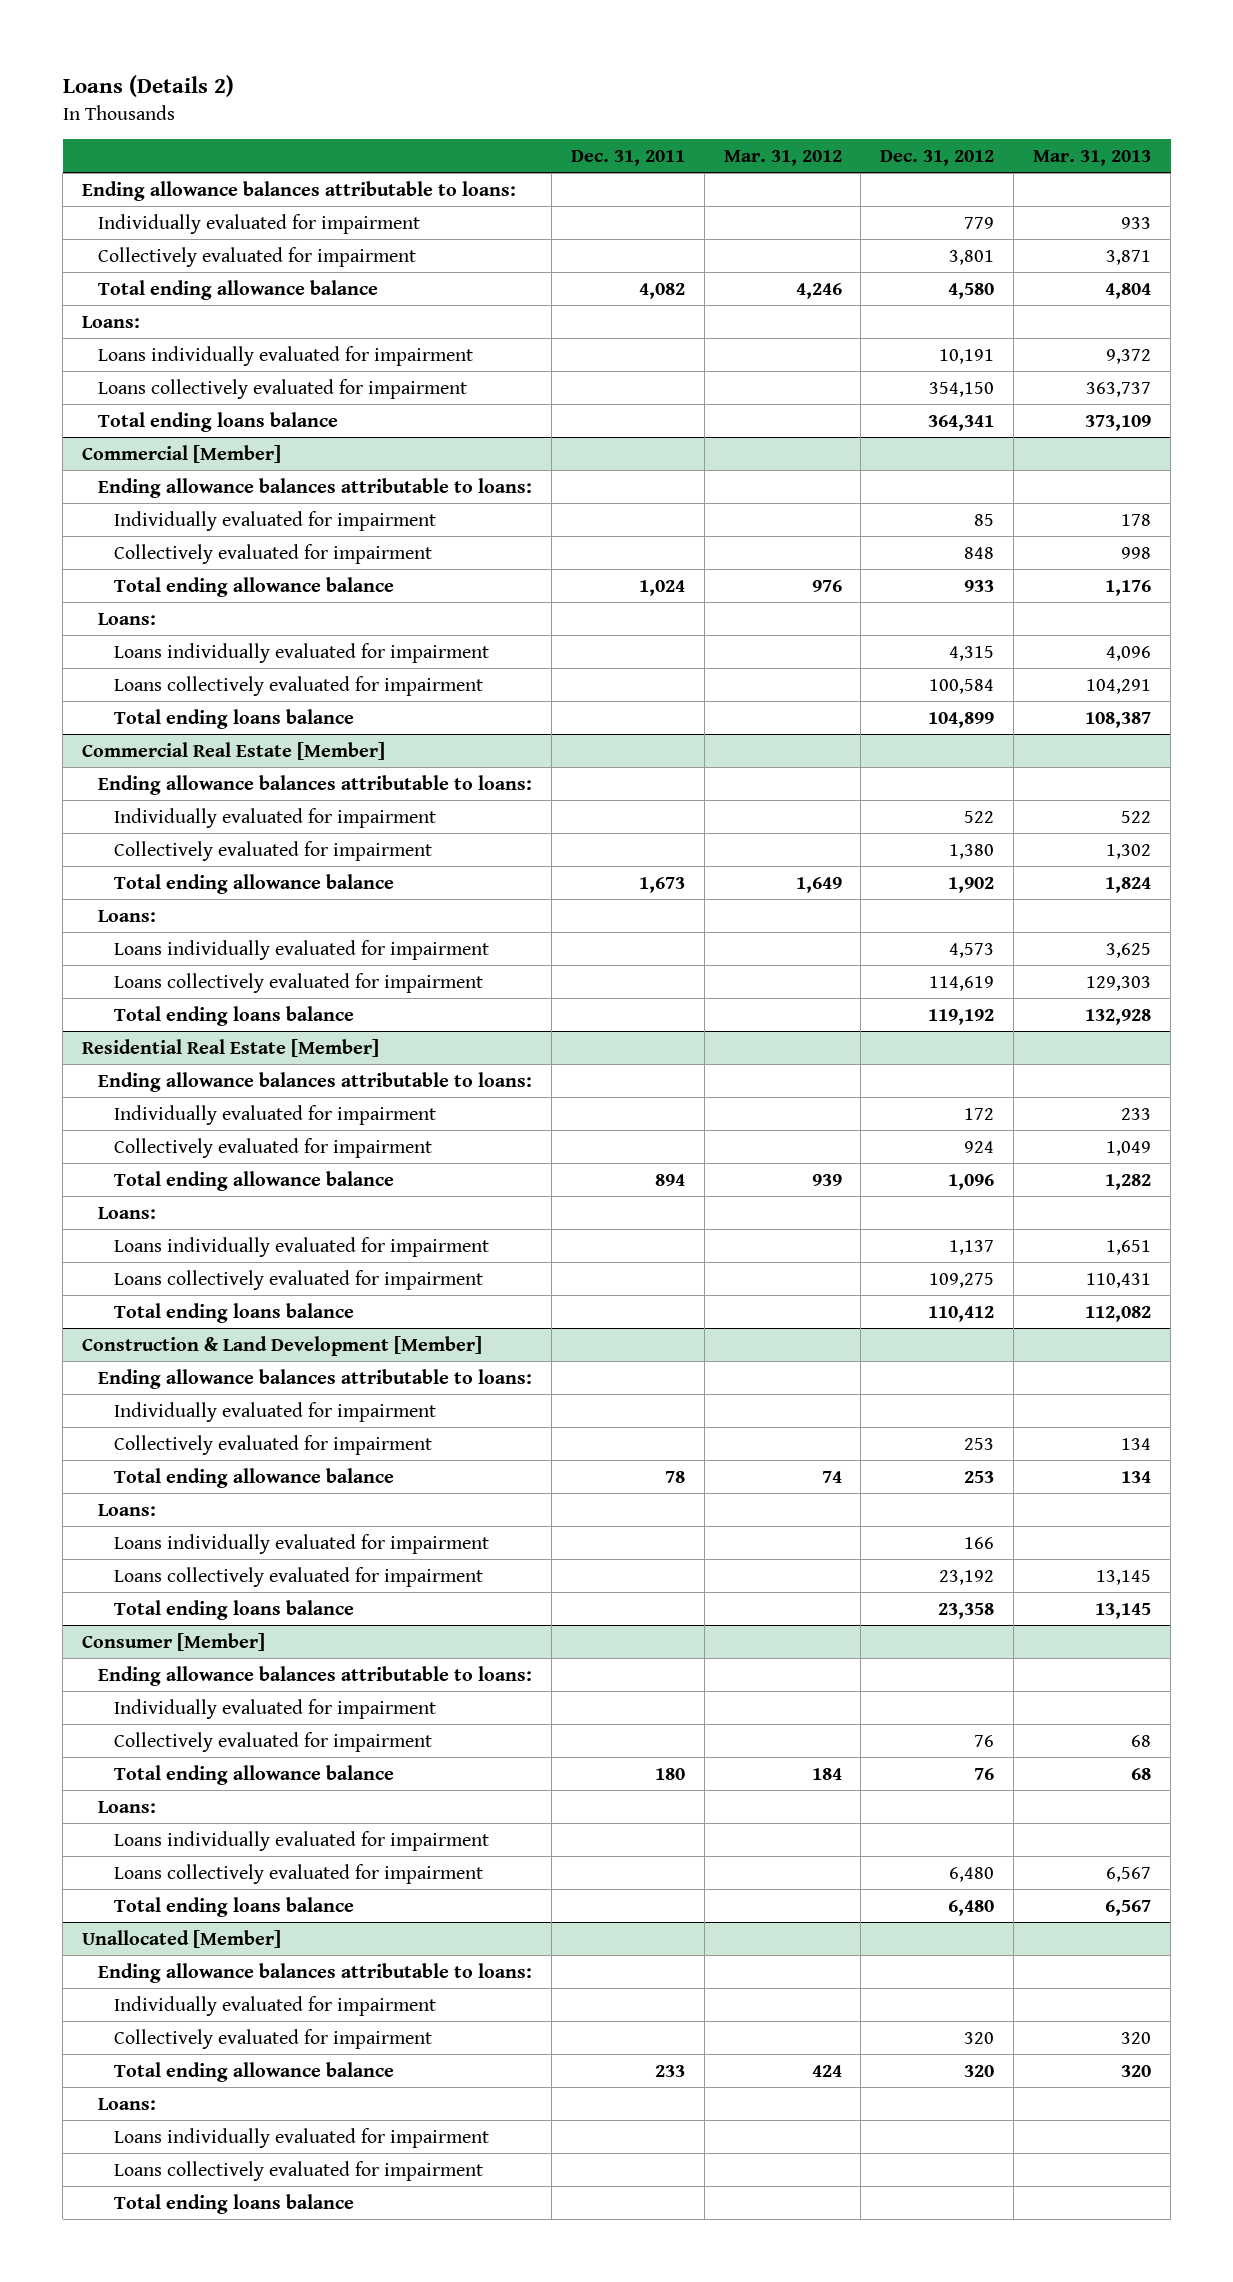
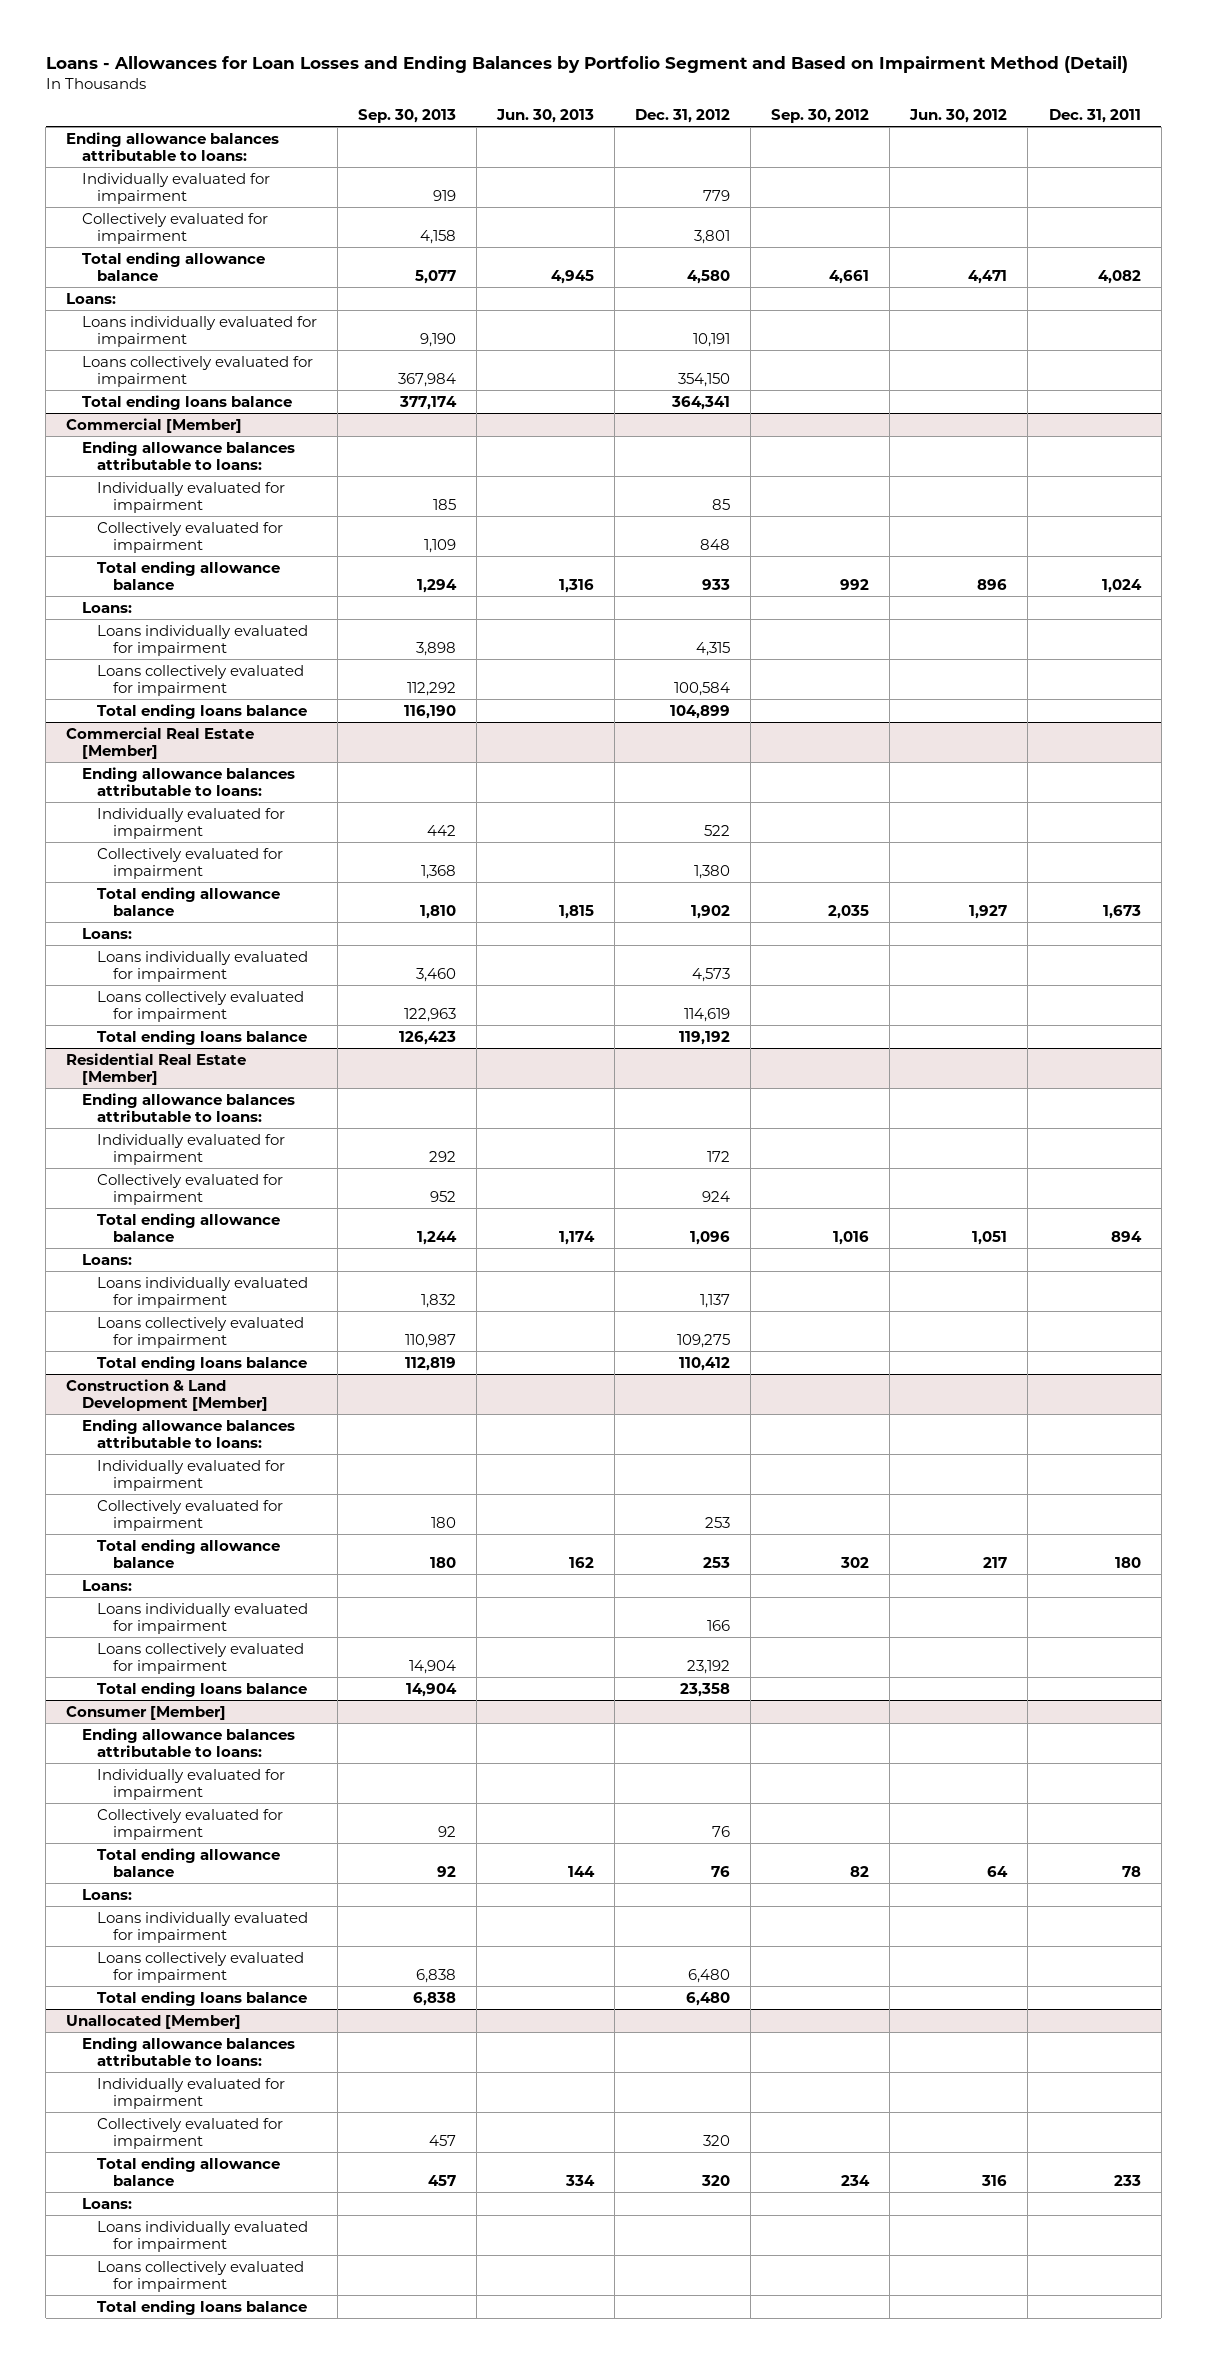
- Loans (Details 2)
+ Loans - Allowances for Loan Losses and Ending Balances by Portfolio Segment and Based on Impairment Method (Detail)
- | Dec. 31, 2011 | Mar. 31, 2012 | Dec. 31, 2012 | Mar. 31, 2013
+ | Sep. 30, 2013 | Jun. 30, 2013 | Dec. 31, 2012 | Sep. 30, 2012 | Jun. 30, 2012 | Dec. 31, 2011
@ Construction & Land Development [Member]
- Total ending allowance balance | 78 | 74 | 253 | 134
+ Total ending allowance balance | 180 | 162 | 253 | 302 | 217 | 180
@ Consumer [Member]
- Total ending allowance balance | 180 | 184 | 76 | 68
+ Total ending allowance balance | 92 | 144 | 76 | 82 | 64 | 78

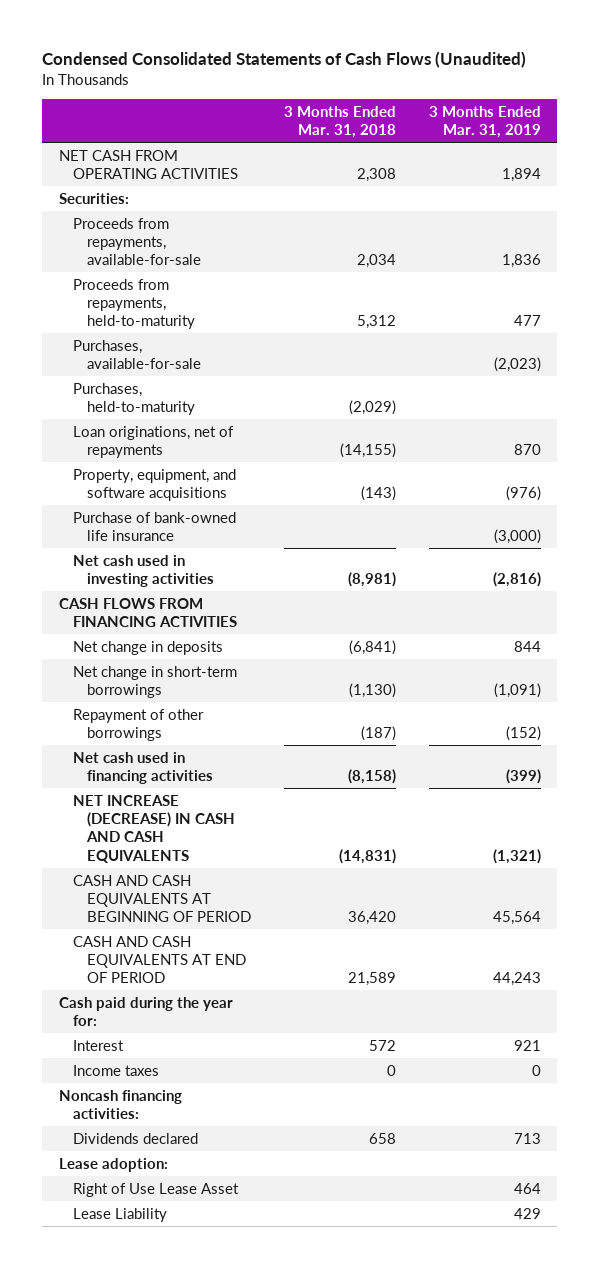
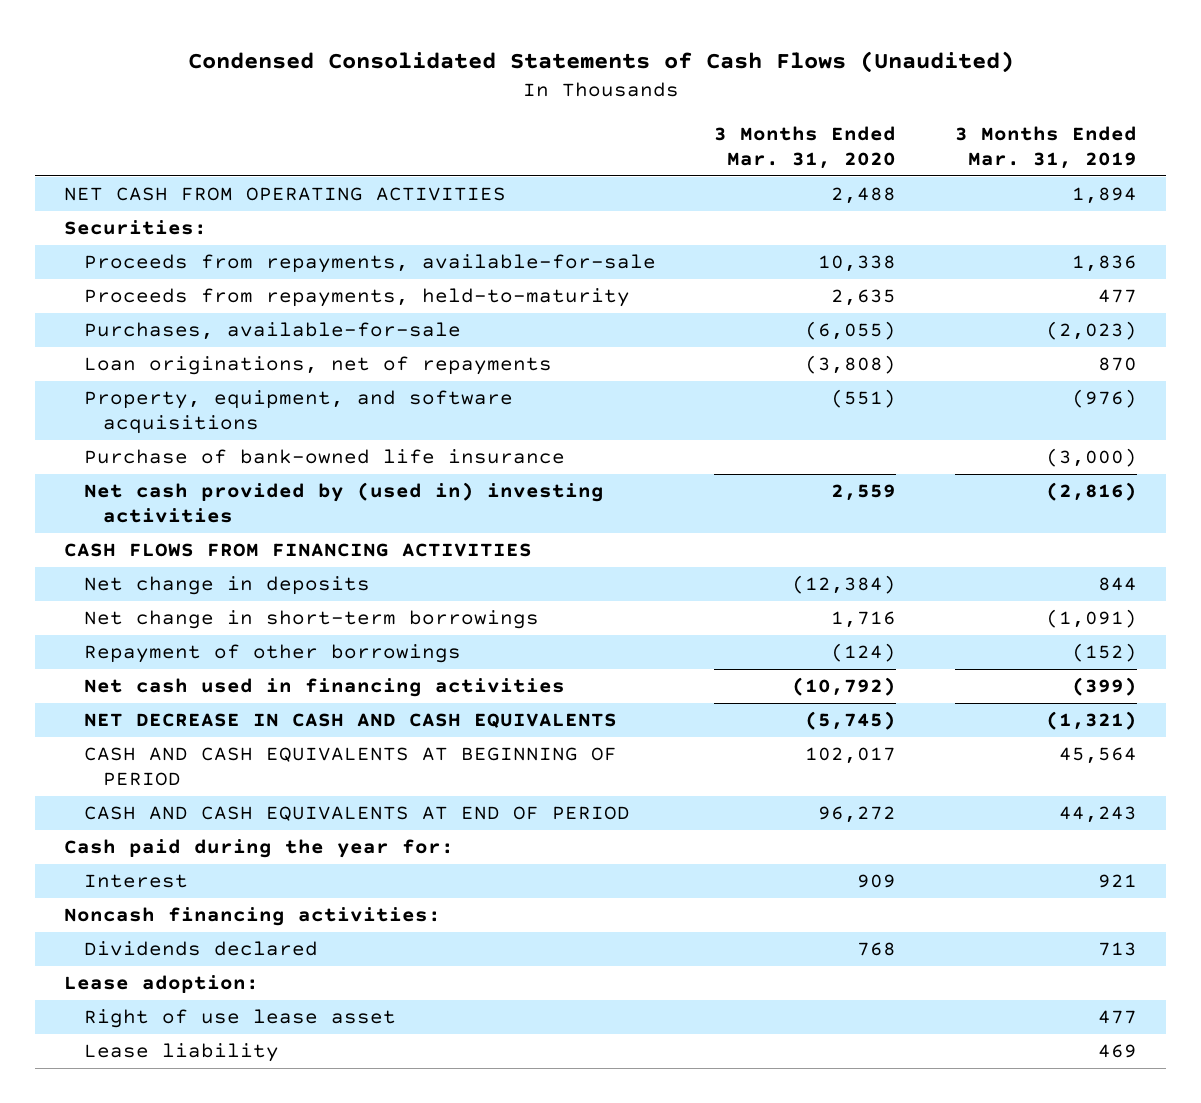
- | 3 Months Ended Mar. 31, 2018 | 3 Months Ended Mar. 31, 2019
+ | 3 Months Ended Mar. 31, 2020 | 3 Months Ended Mar. 31, 2019
- Purchases, held-to-maturity | (2,029) |
- Net cash used in investing activities | (8,981) | (2,816)
+ Net cash provided by (used in) investing activities | 2,559 | (2,816)
- NET INCREASE (DECREASE) IN CASH AND CASH EQUIVALENTS | (14,831) | (1,321)
+ NET DECREASE IN CASH AND CASH EQUIVALENTS | (5,745) | (1,321)
- Income taxes | 0 | 0
- Right of Use Lease Asset | | 464
- Lease Liability | | 429
+ Right of use lease asset | | 477
+ Lease liability | | 469

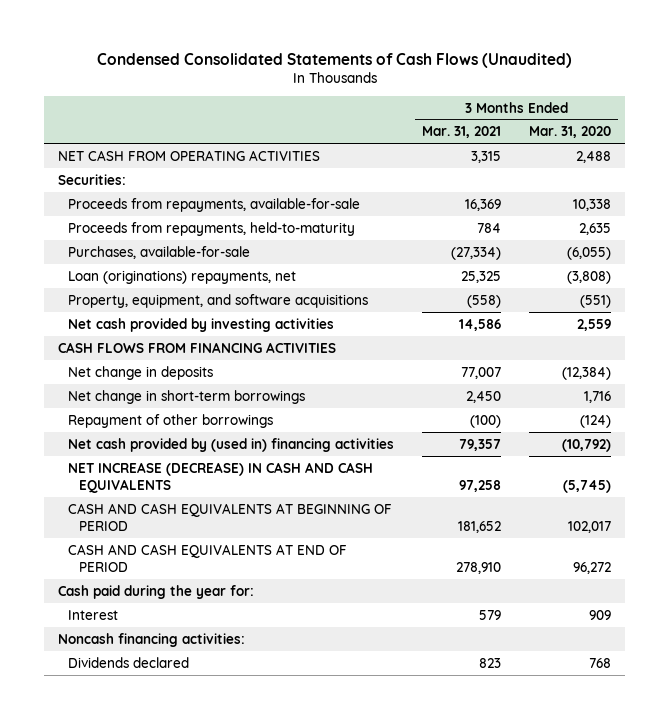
- | 3 Months Ended Mar. 31, 2020 | 3 Months Ended Mar. 31, 2019
+ | 3 Months Ended Mar. 31, 2021 | 3 Months Ended Mar. 31, 2020
- Loan originations, net of repayments | (3,808) | 870
+ Loan (originations) repayments, net | 25,325 | (3,808)
- Purchase of bank-owned life insurance | | (3,000)
- Net cash provided by (used in) investing activities | 2,559 | (2,816)
+ Net cash provided by investing activities | 14,586 | 2,559
- Net cash used in financing activities | (10,792) | (399)
- NET DECREASE IN CASH AND CASH EQUIVALENTS | (5,745) | (1,321)
+ Net cash provided by (used in) financing activities | 79,357 | (10,792)
+ NET INCREASE (DECREASE) IN CASH AND CASH EQUIVALENTS | 97,258 | (5,745)
- Lease adoption:
- Right of use lease asset | | 477
- Lease liability | | 469

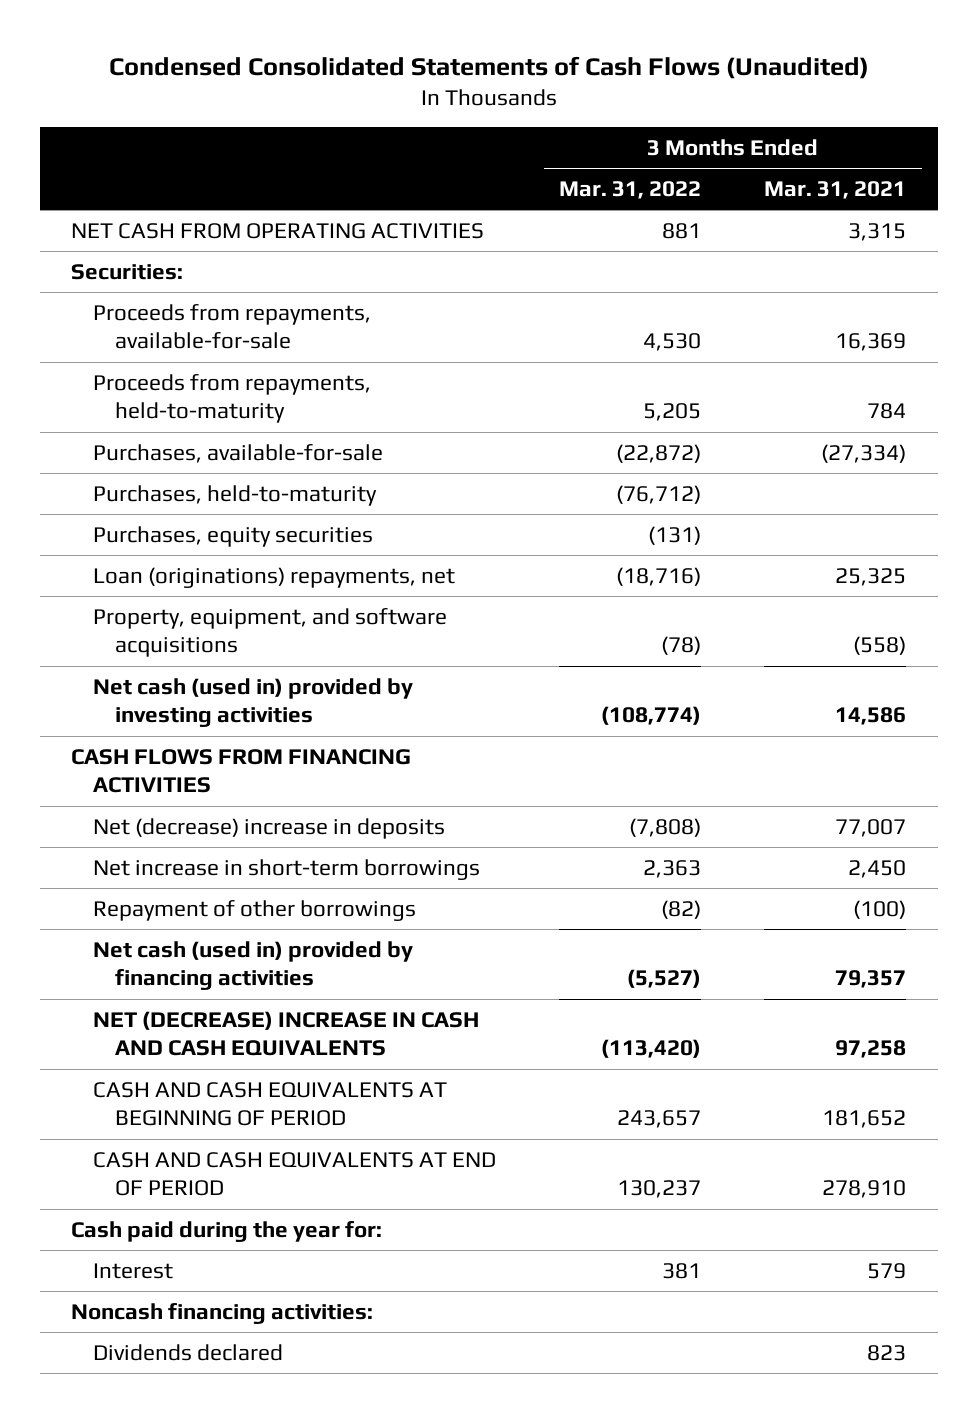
- | 3 Months Ended Mar. 31, 2021 | 3 Months Ended Mar. 31, 2020
+ | 3 Months Ended Mar. 31, 2022 | 3 Months Ended Mar. 31, 2021
+ Purchases, held-to-maturity | (76,712) |
+ Purchases, equity securities | (131) |
- Net cash provided by investing activities | 14,586 | 2,559
+ Net cash (used in) provided by investing activities | (108,774) | 14,586
- Net change in deposits | 77,007 | (12,384)
- Net change in short-term borrowings | 2,450 | 1,716
+ Net (decrease) increase in deposits | (7,808) | 77,007
+ Net increase in short-term borrowings | 2,363 | 2,450
- Net cash provided by (used in) financing activities | 79,357 | (10,792)
- NET INCREASE (DECREASE) IN CASH AND CASH EQUIVALENTS | 97,258 | (5,745)
+ Net cash (used in) provided by financing activities | (5,527) | 79,357
+ NET (DECREASE) INCREASE IN CASH AND CASH EQUIVALENTS | (113,420) | 97,258

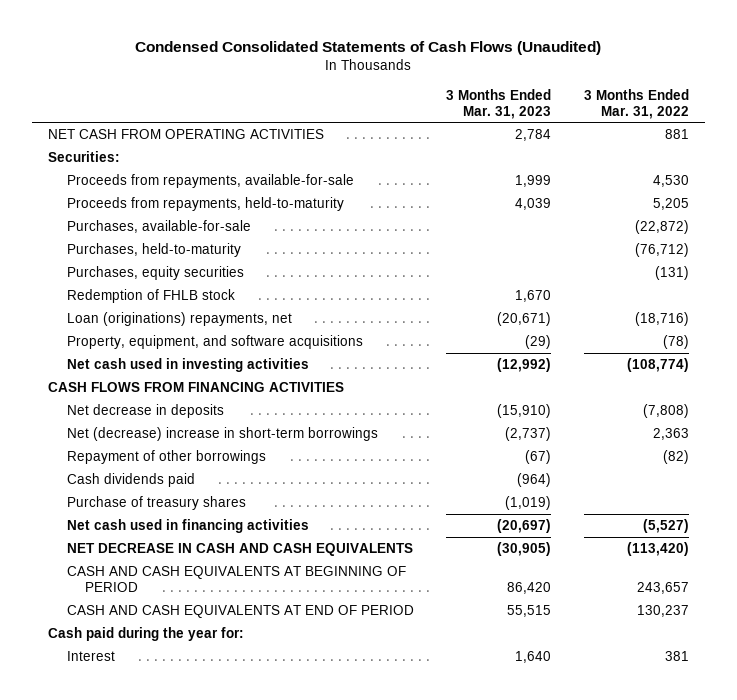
- | 3 Months Ended Mar. 31, 2022 | 3 Months Ended Mar. 31, 2021
+ | 3 Months Ended Mar. 31, 2023 | 3 Months Ended Mar. 31, 2022
+ Redemption of FHLB stock | 1,670 |
- Net cash (used in) provided by investing activities | (108,774) | 14,586
+ Net cash used in investing activities | (12,992) | (108,774)
- Net (decrease) increase in deposits | (7,808) | 77,007
- Net increase in short-term borrowings | 2,363 | 2,450
+ Net decrease in deposits | (15,910) | (7,808)
+ Net (decrease) increase in short-term borrowings | (2,737) | 2,363
- Net cash (used in) provided by financing activities | (5,527) | 79,357
- NET (DECREASE) INCREASE IN CASH AND CASH EQUIVALENTS | (113,420) | 97,258
+ Cash dividends paid | (964) |
+ Purchase of treasury shares | (1,019) |
+ Net cash used in financing activities | (20,697) | (5,527)
+ NET DECREASE IN CASH AND CASH EQUIVALENTS | (30,905) | (113,420)
- Noncash financing activities:
- Dividends declared | | 823

